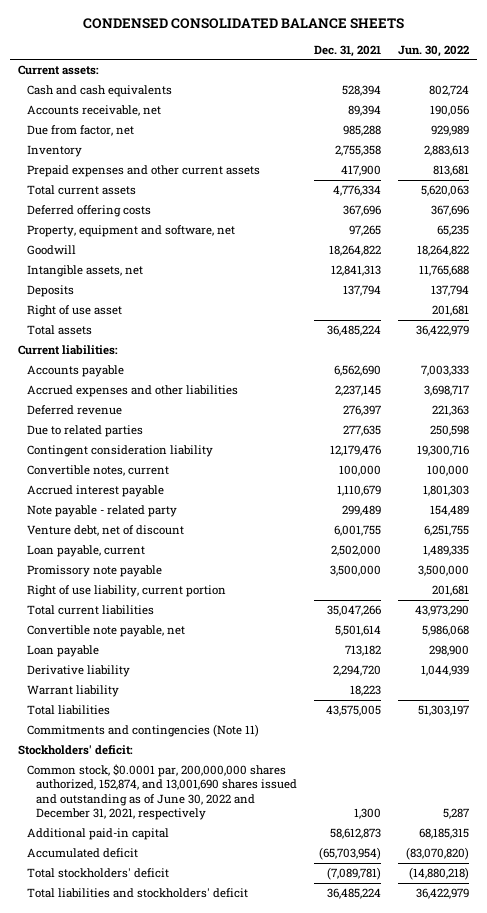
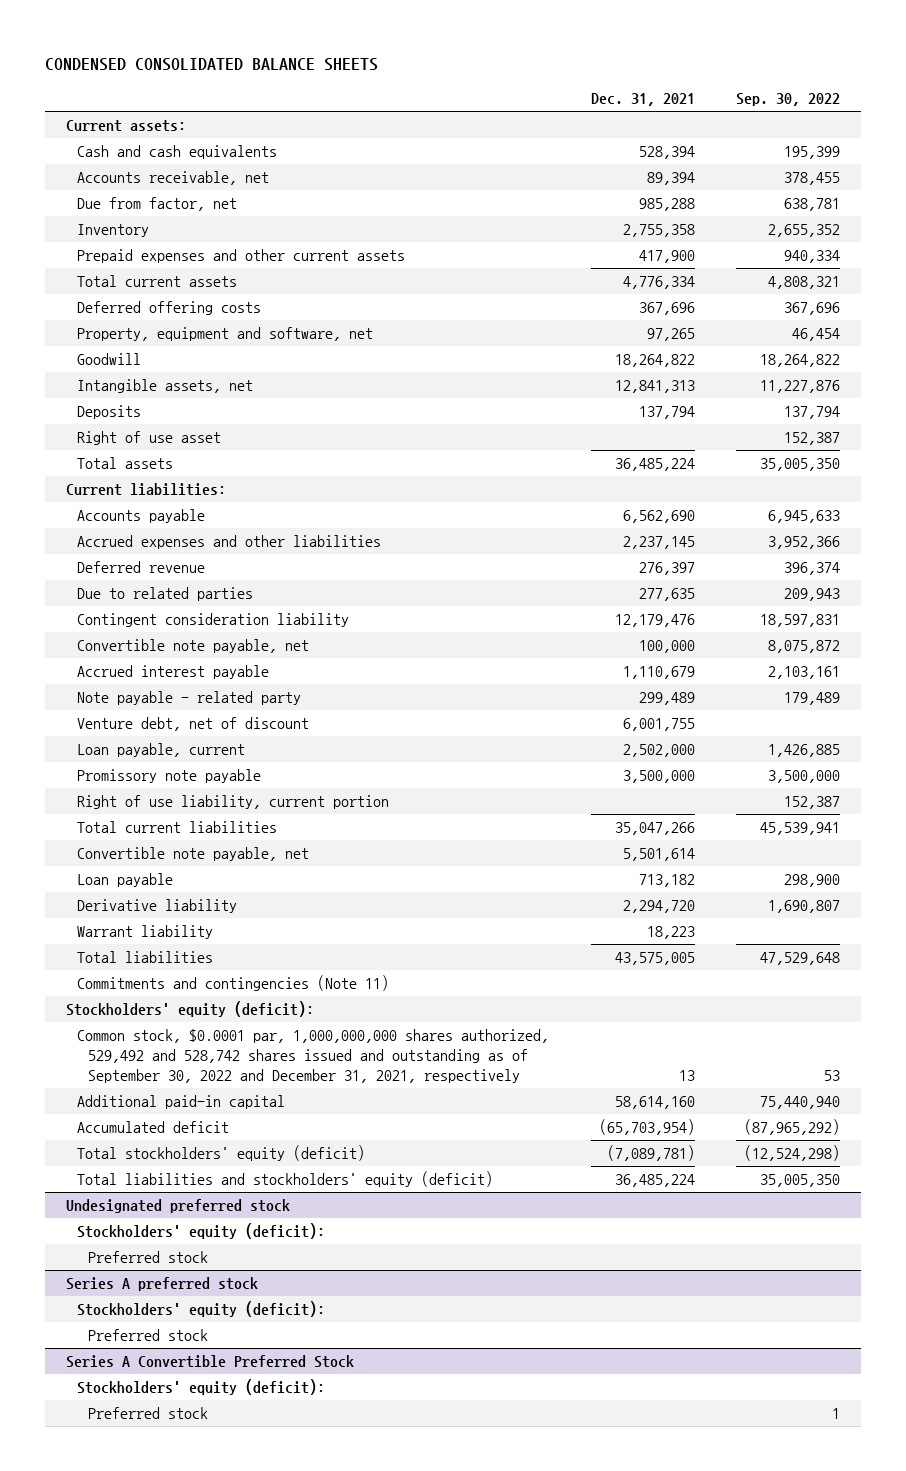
- | Dec. 31, 2021 | Jun. 30, 2022
+ | Dec. 31, 2021 | Sep. 30, 2022
- Convertible notes, current | 100,000 | 100,000
+ Convertible note payable, net | 100,000 | 8,075,872
- Stockholders' deficit:
- Common stock, $0.0001 par, 200,000,000 shares authorized, 152,874, and 13,001,690 shares issued and outstanding as of June 30, 2022 and December 31, 2021, respectively | 1,300 | 5,287
- Additional paid-in capital | 58,612,873 | 68,185,315
+ Stockholders' equity (deficit):
+ Common stock, $0.0001 par, 1,000,000,000 shares authorized, 529,492 and 528,742 shares issued and outstanding as of September 30, 2022 and December 31, 2021, respectively | 13 | 53
+ Additional paid-in capital | 58,614,160 | 75,440,940
- Total stockholders' deficit | (7,089,781) | (14,880,218)
- Total liabilities and stockholders' deficit | 36,485,224 | 36,422,979
+ Total stockholders' equity (deficit) | (7,089,781) | (12,524,298)
+ Total liabilities and stockholders' equity (deficit) | 36,485,224 | 35,005,350
+ Undesignated preferred stock
+ Stockholders' equity (deficit):
+ Preferred stock
+ Series A preferred stock
+ Stockholders' equity (deficit):
+ Preferred stock
+ Series A Convertible Preferred Stock
+ Stockholders' equity (deficit):
+ Preferred stock | | 1

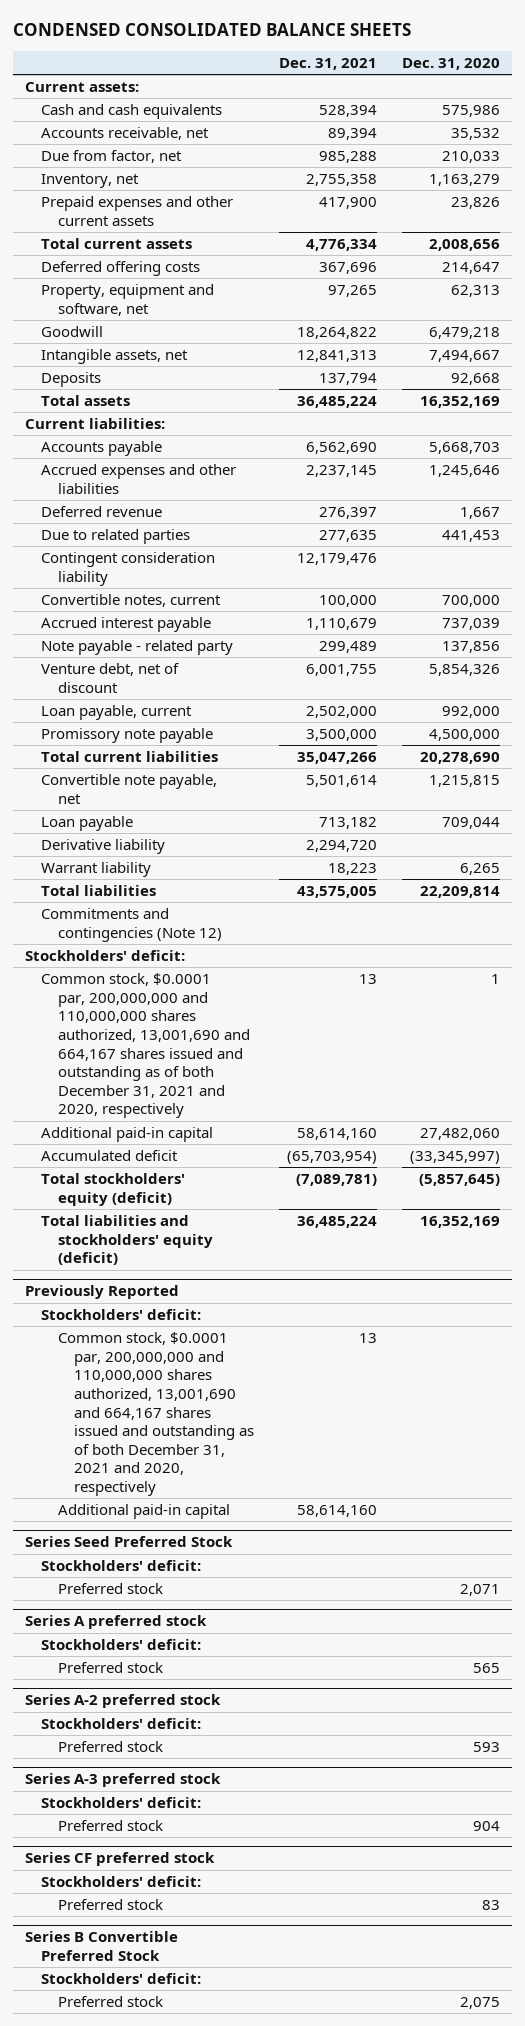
- | Dec. 31, 2021 | Sep. 30, 2022
+ | Dec. 31, 2021 | Dec. 31, 2020
- Inventory | 2,755,358 | 2,655,352
+ Inventory, net | 2,755,358 | 1,163,279
- Right of use asset | | 152,387
- Convertible note payable, net | 100,000 | 8,075,872
+ Convertible notes, current | 100,000 | 700,000
- Right of use liability, current portion | | 152,387
- Commitments and contingencies (Note 11)
- Stockholders' equity (deficit):
- Common stock, $0.0001 par, 1,000,000,000 shares authorized, 529,492 and 528,742 shares issued and outstanding as of September 30, 2022 and December 31, 2021, respectively | 13 | 53
+ Commitments and contingencies (Note 12)
+ Stockholders' deficit:
+ Common stock, $0.0001 par, 200,000,000 and 110,000,000 shares authorized, 13,001,690 and 664,167 shares issued and outstanding as of both December 31, 2021 and 2020, respectively | 13 | 1
- Undesignated preferred stock
- Stockholders' equity (deficit):
+ Previously Reported
+ Stockholders' deficit:
+ Common stock, $0.0001 par, 200,000,000 and 110,000,000 shares authorized, 13,001,690 and 664,167 shares issued and outstanding as of both December 31, 2021 and 2020, respectively | 13 |
+ Additional paid-in capital | 58,614,160 |
+ Series Seed Preferred Stock
+ Stockholders' deficit:
@ Series A preferred stock
- Stockholders' equity (deficit):
+ Stockholders' deficit:
- Series A Convertible Preferred Stock
- Stockholders' equity (deficit):
+ Series A-2 preferred stock
+ Stockholders' deficit:
+ Series A-3 preferred stock
+ Stockholders' deficit:
+ Preferred stock | | 904
+ Series CF preferred stock
+ Stockholders' deficit:
+ Preferred stock | | 83
+ Series B Convertible Preferred Stock
+ Stockholders' deficit:
+ Preferred stock | | 2,075

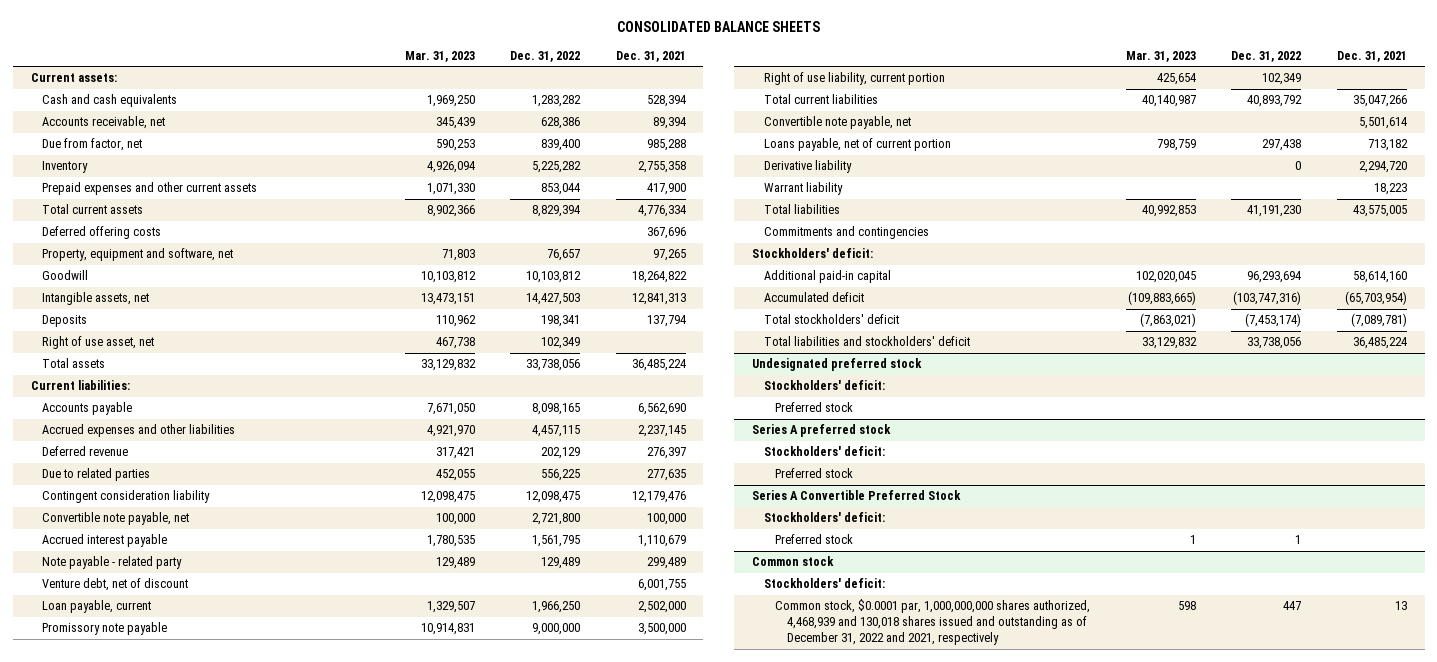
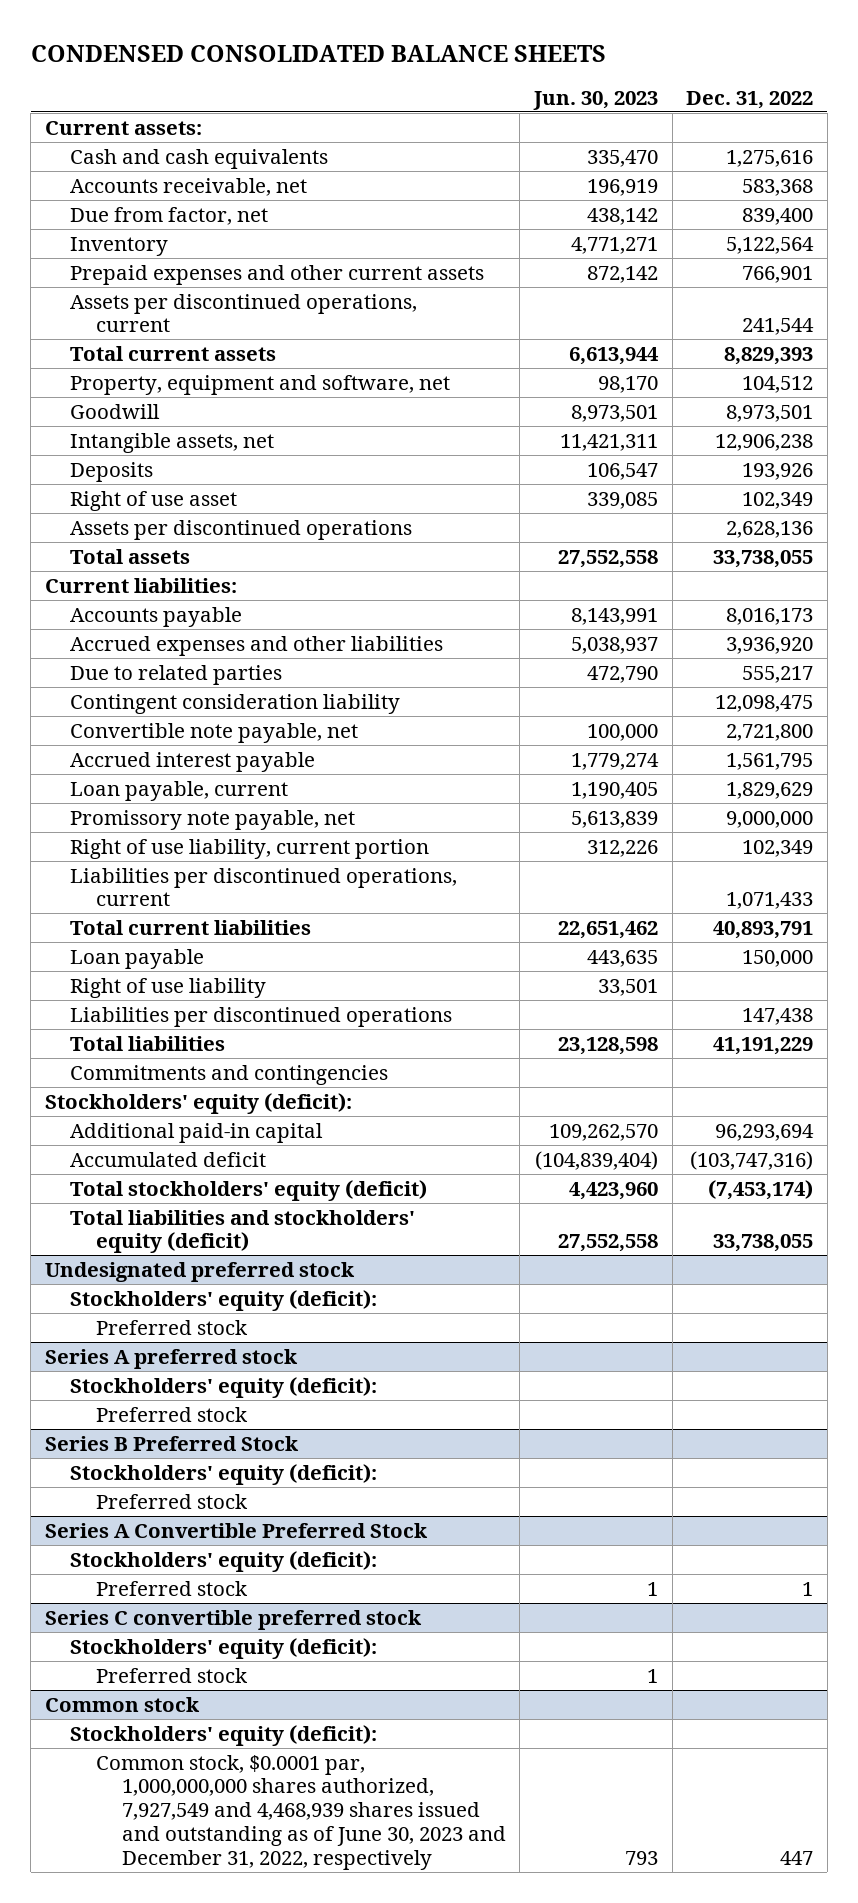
- CONSOLIDATED BALANCE SHEETS
+ CONDENSED CONSOLIDATED BALANCE SHEETS
- | Mar. 31, 2023 | Dec. 31, 2022 | Dec. 31, 2021
+ | Jun. 30, 2023 | Dec. 31, 2022
- Cash and cash equivalents | 1,969,250 | 1,283,282 | 528,394
- Accounts receivable, net | 345,439 | 628,386 | 89,394
+ Cash and cash equivalents | 335,470 | 1,275,616
+ Accounts receivable, net | 196,919 | 583,368
- Inventory | 4,926,094 | 5,225,282 | 2,755,358
- Prepaid expenses and other current assets | 1,071,330 | 853,044 | 417,900
- Total current assets | 8,902,366 | 8,829,394 | 4,776,334
- Deferred offering costs | | | 367,696
- Property, equipment and software, net | 71,803 | 76,657 | 97,265
- Goodwill | 10,103,812 | 10,103,812 | 18,264,822
- Intangible assets, net | 13,473,151 | 14,427,503 | 12,841,313
- Deposits | 110,962 | 198,341 | 137,794
- Right of use asset, net | 467,738 | 102,349 |
- Total assets | 33,129,832 | 33,738,056 | 36,485,224
+ Inventory | 4,771,271 | 5,122,564
+ Prepaid expenses and other current assets | 872,142 | 766,901
+ Assets per discontinued operations, current | | 241,544
+ Total current assets | 6,613,944 | 8,829,393
+ Property, equipment and software, net | 98,170 | 104,512
+ Goodwill | 8,973,501 | 8,973,501
+ Intangible assets, net | 11,421,311 | 12,906,238
+ Deposits | 106,547 | 193,926
+ Right of use asset | 339,085 | 102,349
+ Assets per discontinued operations | | 2,628,136
+ Total assets | 27,552,558 | 33,738,055
- Accounts payable | 7,671,050 | 8,098,165 | 6,562,690
- Accrued expenses and other liabilities | 4,921,970 | 4,457,115 | 2,237,145
- Deferred revenue | 317,421 | 202,129 | 276,397
- Due to related parties | 452,055 | 556,225 | 277,635
+ Accounts payable | 8,143,991 | 8,016,173
+ Accrued expenses and other liabilities | 5,038,937 | 3,936,920
+ Due to related parties | 472,790 | 555,217
- Note payable - related party | 129,489 | 129,489 | 299,489
- Venture debt, net of discount | | | 6,001,755
- Loan payable, current | 1,329,507 | 1,966,250 | 2,502,000
- Promissory note payable | 10,914,831 | 9,000,000 | 3,500,000
+ Loan payable, current | 1,190,405 | 1,829,629
+ Promissory note payable, net | 5,613,839 | 9,000,000
- Total current liabilities | 40,140,987 | 40,893,792 | 35,047,266
- Convertible note payable, net | | | 5,501,614
- Loans payable, net of current portion | 798,759 | 297,438 | 713,182
- Derivative liability | | 0 | 2,294,720
- Warrant liability | | | 18,223
- Total liabilities | 40,992,853 | 41,191,230 | 43,575,005
+ Liabilities per discontinued operations, current | | 1,071,433
+ Total current liabilities | 22,651,462 | 40,893,791
+ Loan payable | 443,635 | 150,000
+ Right of use liability | 33,501 |
+ Liabilities per discontinued operations | | 147,438
+ Total liabilities | 23,128,598 | 41,191,229
- Stockholders' deficit:
+ Stockholders' equity (deficit):
- Total stockholders' deficit | (7,863,021) | (7,453,174) | (7,089,781)
- Total liabilities and stockholders' deficit | 33,129,832 | 33,738,056 | 36,485,224
+ Total stockholders' equity (deficit) | 4,423,960 | (7,453,174)
+ Total liabilities and stockholders' equity (deficit) | 27,552,558 | 33,738,055
@ Undesignated preferred stock
- Stockholders' deficit:
+ Stockholders' equity (deficit):
@ Series A preferred stock
- Stockholders' deficit:
+ Stockholders' equity (deficit):
+ Series B Preferred Stock
+ Stockholders' equity (deficit):
+ Preferred stock
@ Series A Convertible Preferred Stock
- Stockholders' deficit:
+ Stockholders' equity (deficit):
+ Series C convertible preferred stock
+ Stockholders' equity (deficit):
+ Preferred stock | 1 |
@ Common stock
- Stockholders' deficit:
- Common stock, $0.0001 par, 1,000,000,000 shares authorized, 4,468,939 and 130,018 shares issued and outstanding as of December 31, 2022 and 2021, respectively | 598 | 447 | 13
+ Stockholders' equity (deficit):
+ Common stock, $0.0001 par, 1,000,000,000 shares authorized, 7,927,549 and 4,468,939 shares issued and outstanding as of June 30, 2023 and December 31, 2022, respectively | 793 | 447

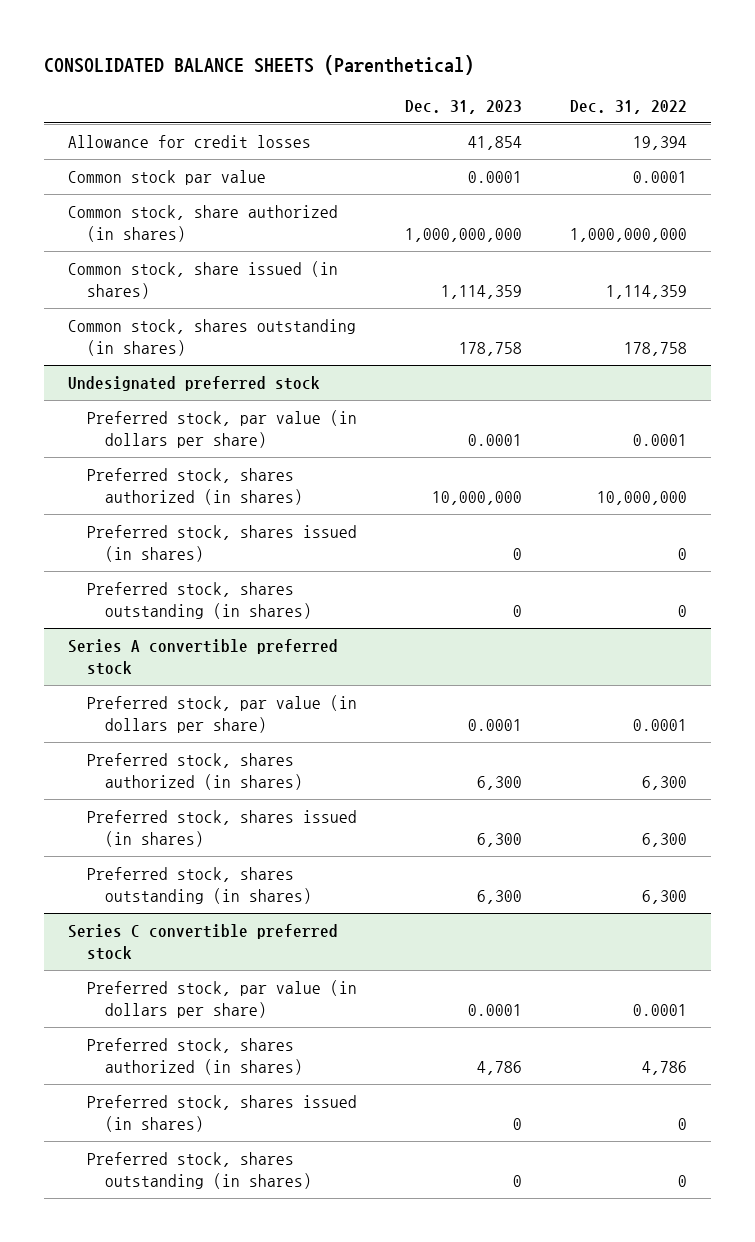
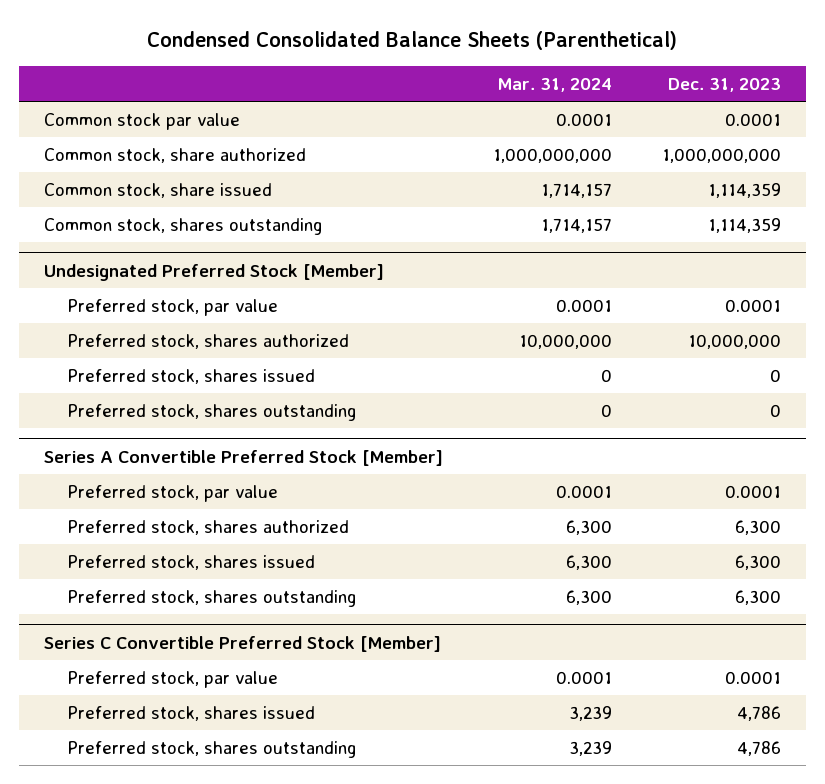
- CONSOLIDATED BALANCE SHEETS (Parenthetical)
+ Condensed Consolidated Balance Sheets (Parenthetical)
- | Dec. 31, 2023 | Dec. 31, 2022
+ | Mar. 31, 2024 | Dec. 31, 2023
- Allowance for credit losses | 41,854 | 19,394
- Common stock, share authorized (in shares) | 1,000,000,000 | 1,000,000,000
- Common stock, share issued (in shares) | 1,114,359 | 1,114,359
- Common stock, shares outstanding (in shares) | 178,758 | 178,758
- Undesignated preferred stock
- Preferred stock, par value (in dollars per share) | 0.0001 | 0.0001
- Preferred stock, shares authorized (in shares) | 10,000,000 | 10,000,000
- Preferred stock, shares issued (in shares) | 0 | 0
- Preferred stock, shares outstanding (in shares) | 0 | 0
- Series A convertible preferred stock
- Preferred stock, par value (in dollars per share) | 0.0001 | 0.0001
- Preferred stock, shares authorized (in shares) | 6,300 | 6,300
- Preferred stock, shares issued (in shares) | 6,300 | 6,300
- Preferred stock, shares outstanding (in shares) | 6,300 | 6,300
- Series C convertible preferred stock
- Preferred stock, par value (in dollars per share) | 0.0001 | 0.0001
- Preferred stock, shares authorized (in shares) | 4,786 | 4,786
- Preferred stock, shares issued (in shares) | 0 | 0
- Preferred stock, shares outstanding (in shares) | 0 | 0
+ Common stock, share authorized | 1,000,000,000 | 1,000,000,000
+ Common stock, share issued | 1,714,157 | 1,114,359
+ Common stock, shares outstanding | 1,714,157 | 1,114,359
+ Undesignated Preferred Stock [Member]
+ Preferred stock, par value | 0.0001 | 0.0001
+ Preferred stock, shares authorized | 10,000,000 | 10,000,000
+ Preferred stock, shares issued | 0 | 0
+ Preferred stock, shares outstanding | 0 | 0
+ Series A Convertible Preferred Stock [Member]
+ Preferred stock, par value | 0.0001 | 0.0001
+ Preferred stock, shares authorized | 6,300 | 6,300
+ Preferred stock, shares issued | 6,300 | 6,300
+ Preferred stock, shares outstanding | 6,300 | 6,300
+ Series C Convertible Preferred Stock [Member]
+ Preferred stock, par value | 0.0001 | 0.0001
+ Preferred stock, shares issued | 3,239 | 4,786
+ Preferred stock, shares outstanding | 3,239 | 4,786

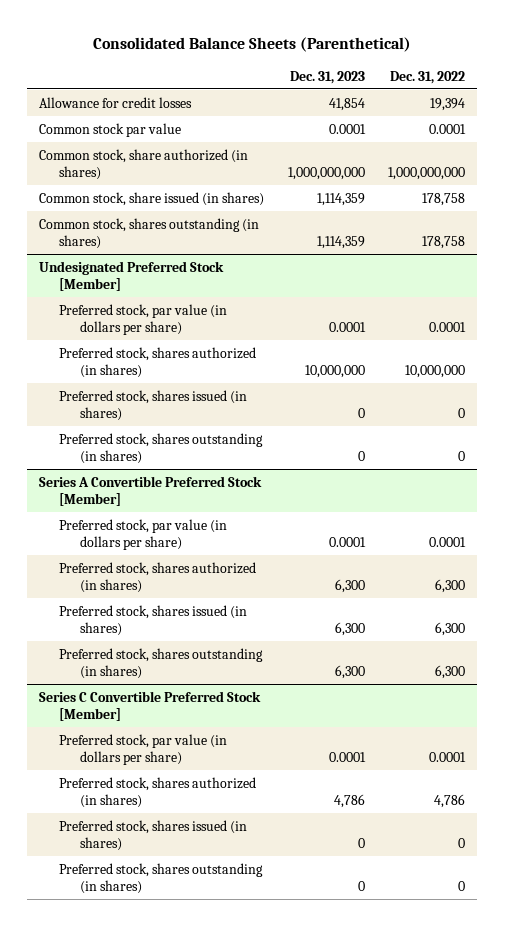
- Condensed Consolidated Balance Sheets (Parenthetical)
+ Consolidated Balance Sheets (Parenthetical)
- | Mar. 31, 2024 | Dec. 31, 2023
+ | Dec. 31, 2023 | Dec. 31, 2022
+ Allowance for credit losses | 41,854 | 19,394
- Common stock, share authorized | 1,000,000,000 | 1,000,000,000
- Common stock, share issued | 1,714,157 | 1,114,359
- Common stock, shares outstanding | 1,714,157 | 1,114,359
+ Common stock, share authorized (in shares) | 1,000,000,000 | 1,000,000,000
+ Common stock, share issued (in shares) | 1,114,359 | 178,758
+ Common stock, shares outstanding (in shares) | 1,114,359 | 178,758
@ Undesignated Preferred Stock [Member]
- Preferred stock, par value | 0.0001 | 0.0001
- Preferred stock, shares authorized | 10,000,000 | 10,000,000
- Preferred stock, shares issued | 0 | 0
- Preferred stock, shares outstanding | 0 | 0
+ Preferred stock, par value (in dollars per share) | 0.0001 | 0.0001
+ Preferred stock, shares authorized (in shares) | 10,000,000 | 10,000,000
+ Preferred stock, shares issued (in shares) | 0 | 0
+ Preferred stock, shares outstanding (in shares) | 0 | 0
@ Series A Convertible Preferred Stock [Member]
- Preferred stock, par value | 0.0001 | 0.0001
- Preferred stock, shares authorized | 6,300 | 6,300
- Preferred stock, shares issued | 6,300 | 6,300
- Preferred stock, shares outstanding | 6,300 | 6,300
+ Preferred stock, par value (in dollars per share) | 0.0001 | 0.0001
+ Preferred stock, shares authorized (in shares) | 6,300 | 6,300
+ Preferred stock, shares issued (in shares) | 6,300 | 6,300
+ Preferred stock, shares outstanding (in shares) | 6,300 | 6,300
@ Series C Convertible Preferred Stock [Member]
- Preferred stock, par value | 0.0001 | 0.0001
- Preferred stock, shares issued | 3,239 | 4,786
- Preferred stock, shares outstanding | 3,239 | 4,786
+ Preferred stock, par value (in dollars per share) | 0.0001 | 0.0001
+ Preferred stock, shares authorized (in shares) | 4,786 | 4,786
+ Preferred stock, shares issued (in shares) | 0 | 0
+ Preferred stock, shares outstanding (in shares) | 0 | 0

